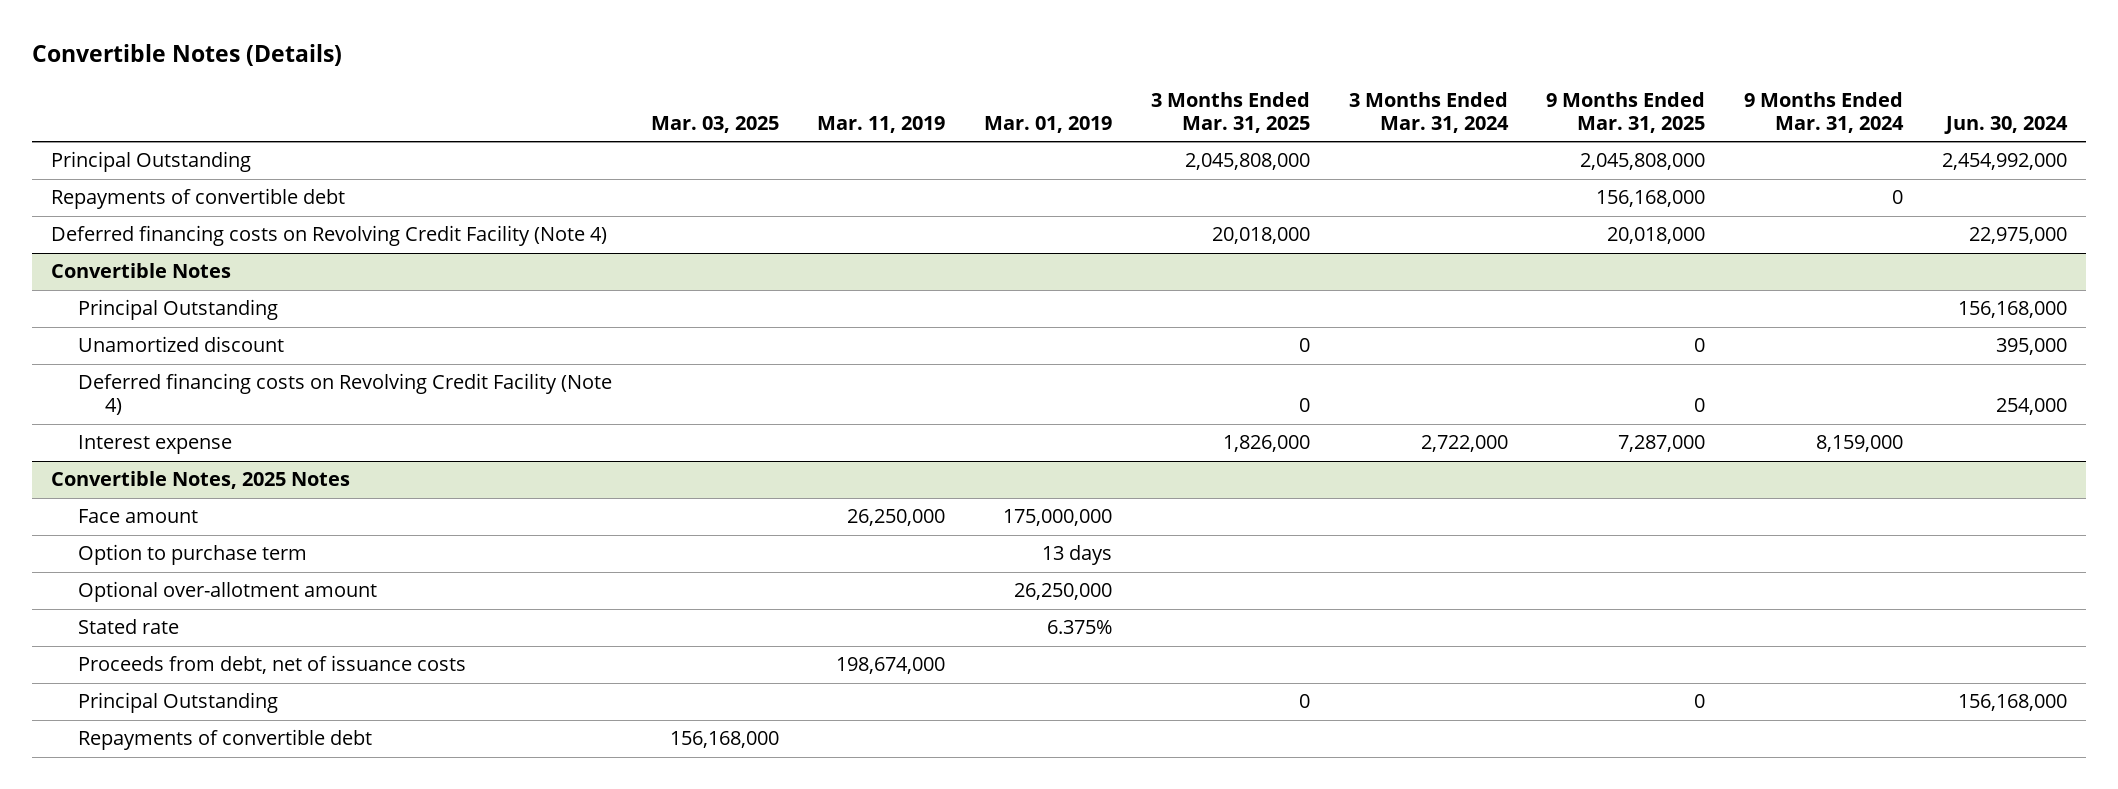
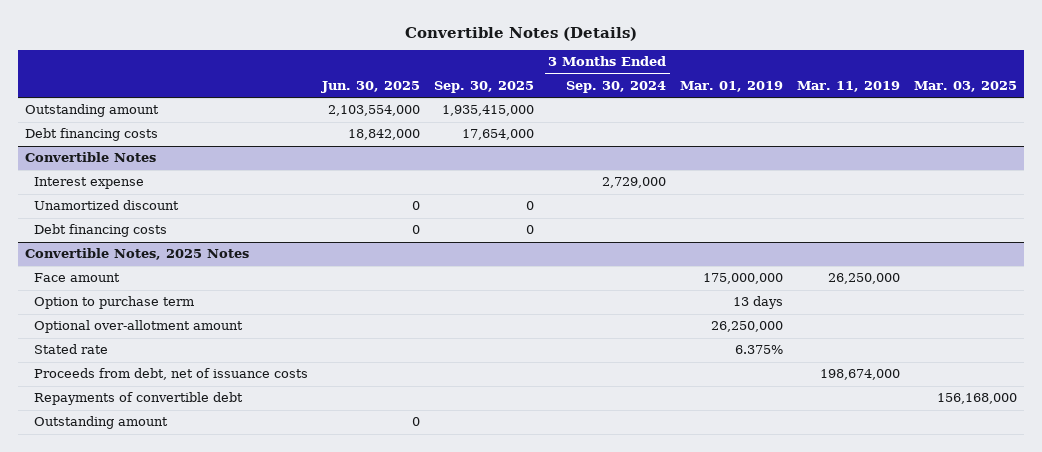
- | Mar. 03, 2025 | Mar. 11, 2019 | Mar. 01, 2019 | 3 Months Ended Mar. 31, 2025 | 3 Months Ended Mar. 31, 2024 | 9 Months Ended Mar. 31, 2025 | 9 Months Ended Mar. 31, 2024 | Jun. 30, 2024
+ | Jun. 30, 2025 | Sep. 30, 2025 | 3 Months Ended Sep. 30, 2024 | Mar. 01, 2019 | Mar. 11, 2019 | Mar. 03, 2025
- Principal Outstanding | | | | 2,045,808,000 | | 2,045,808,000 | | 2,454,992,000
- Repayments of convertible debt | | | | | | 156,168,000 | 0 |
- Deferred financing costs on Revolving Credit Facility (Note 4) | | | | 20,018,000 | | 20,018,000 | | 22,975,000
+ Outstanding amount | 2,103,554,000 | 1,935,415,000 | | | |
+ Debt financing costs | 18,842,000 | 17,654,000 | | | |
@ Convertible Notes
- Principal Outstanding | | | | | | | | 156,168,000
- Deferred financing costs on Revolving Credit Facility (Note 4) | | | | 0 | | 0 | | 254,000
moved down: Unamortized discount | 0 | 0 | | | |
+ Debt financing costs | 0 | 0 | | | |
@ Convertible Notes, 2025 Notes
- Principal Outstanding | | | | 0 | | 0 | | 156,168,000
+ Outstanding amount | 0 | | | | |

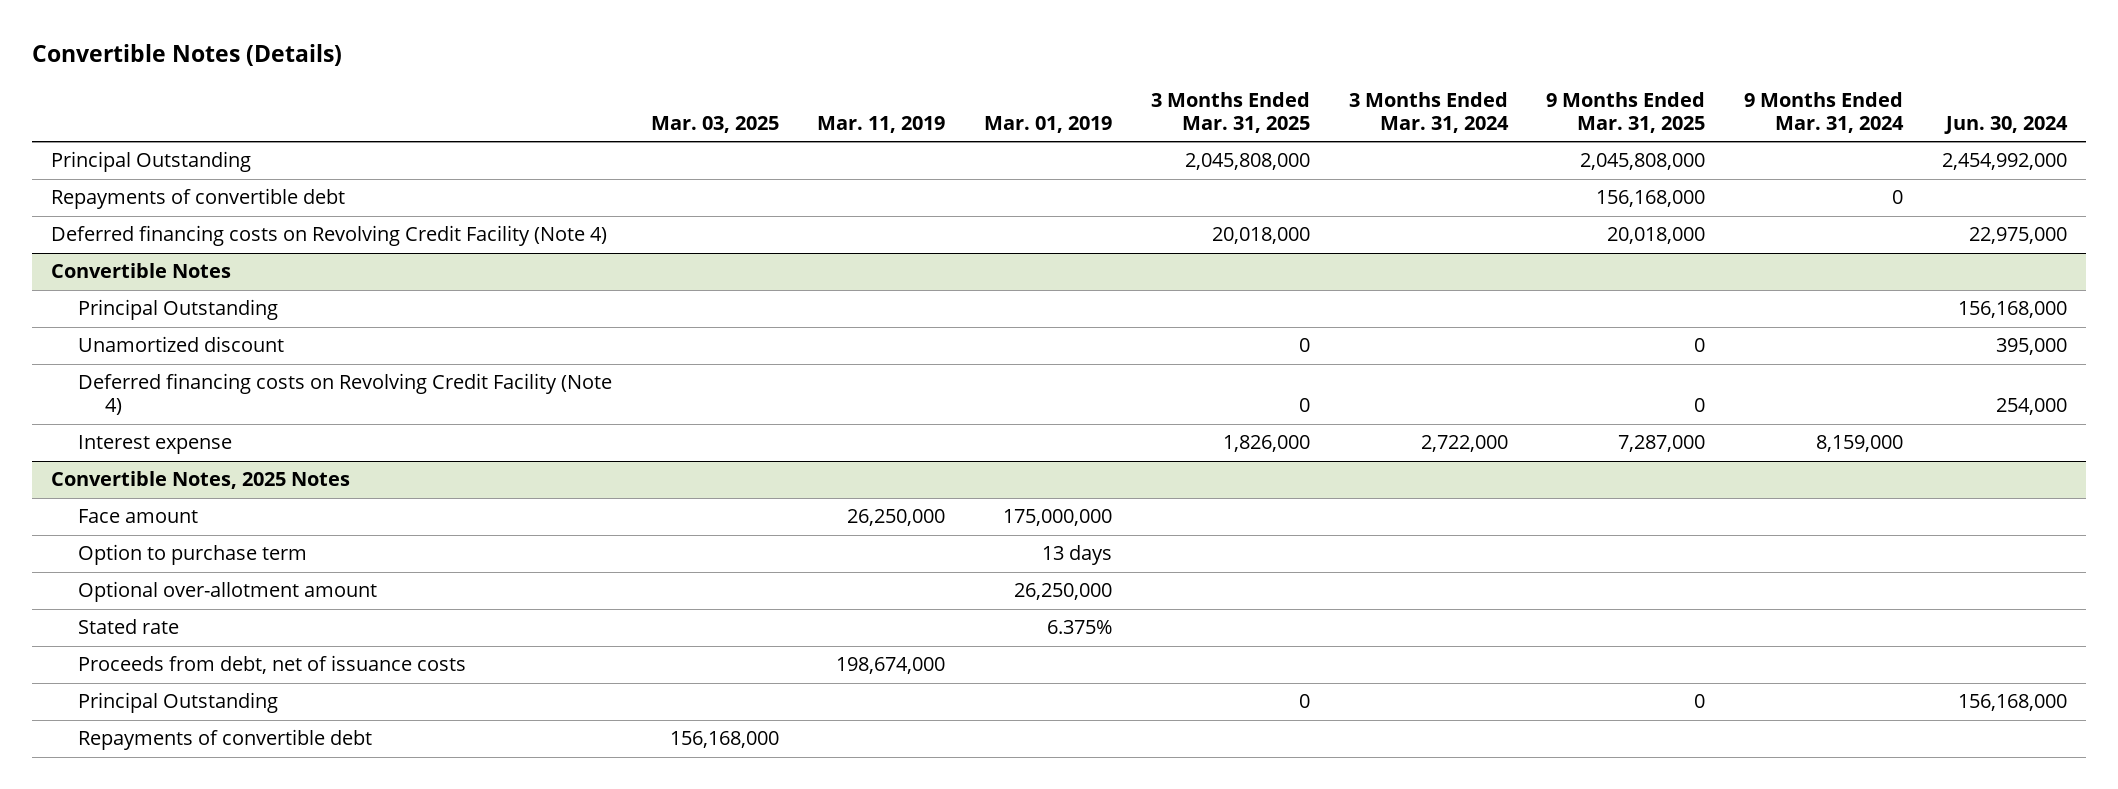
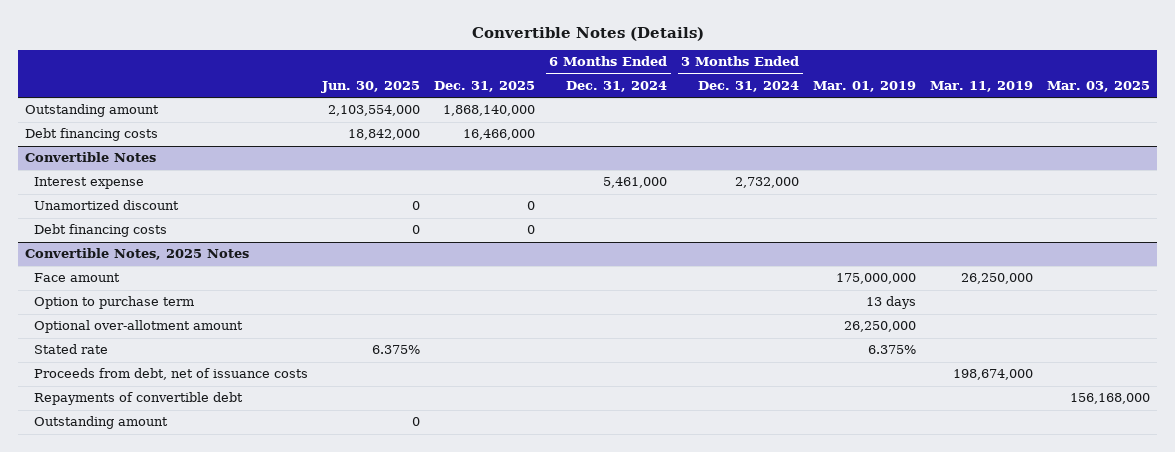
- | Mar. 03, 2025 | Mar. 11, 2019 | Mar. 01, 2019 | 3 Months Ended Mar. 31, 2025 | 3 Months Ended Mar. 31, 2024 | 9 Months Ended Mar. 31, 2025 | 9 Months Ended Mar. 31, 2024 | Jun. 30, 2024
+ | Jun. 30, 2025 | Dec. 31, 2025 | 6 Months Ended Dec. 31, 2024 | 3 Months Ended Dec. 31, 2024 | Mar. 01, 2019 | Mar. 11, 2019 | Mar. 03, 2025
- Principal Outstanding | | | | 2,045,808,000 | | 2,045,808,000 | | 2,454,992,000
- Repayments of convertible debt | | | | | | 156,168,000 | 0 |
- Deferred financing costs on Revolving Credit Facility (Note 4) | | | | 20,018,000 | | 20,018,000 | | 22,975,000
+ Outstanding amount | 2,103,554,000 | 1,868,140,000 | | | | |
+ Debt financing costs | 18,842,000 | 16,466,000 | | | | |
@ Convertible Notes
- Principal Outstanding | | | | | | | | 156,168,000
- Deferred financing costs on Revolving Credit Facility (Note 4) | | | | 0 | | 0 | | 254,000
moved down: Unamortized discount | 0 | 0 | | | | |
+ Debt financing costs | 0 | 0 | | | | |
@ Convertible Notes, 2025 Notes
- Principal Outstanding | | | | 0 | | 0 | | 156,168,000
+ Outstanding amount | 0 | | | | | |

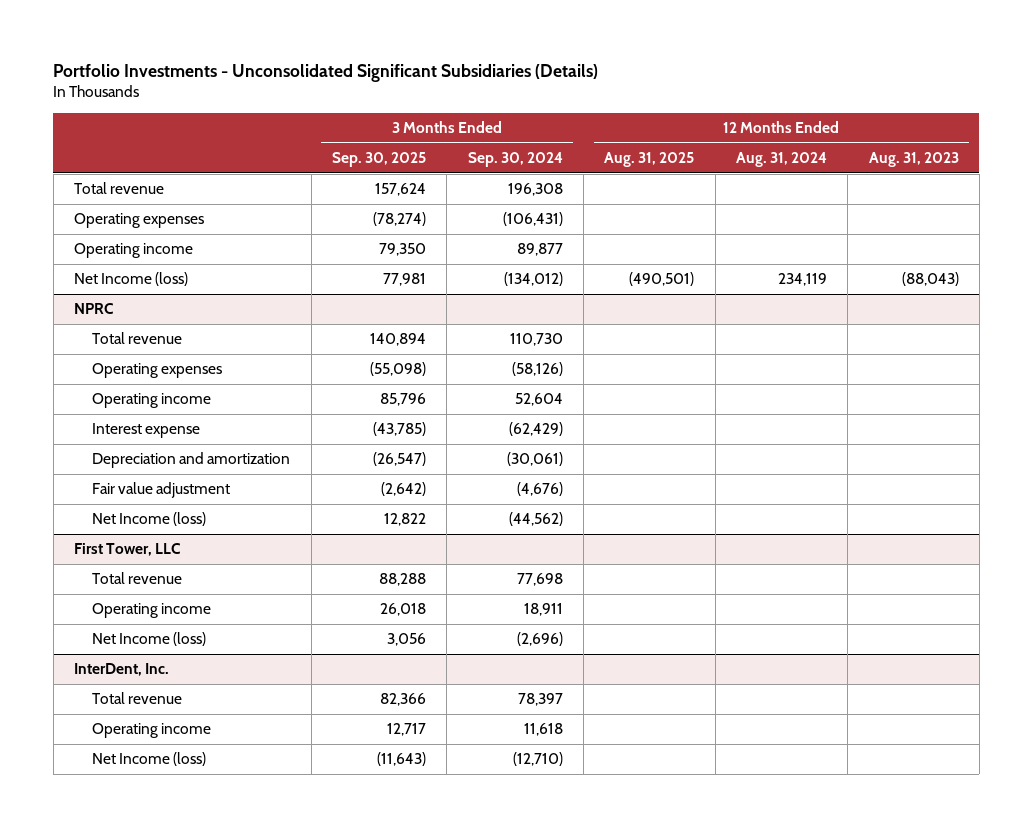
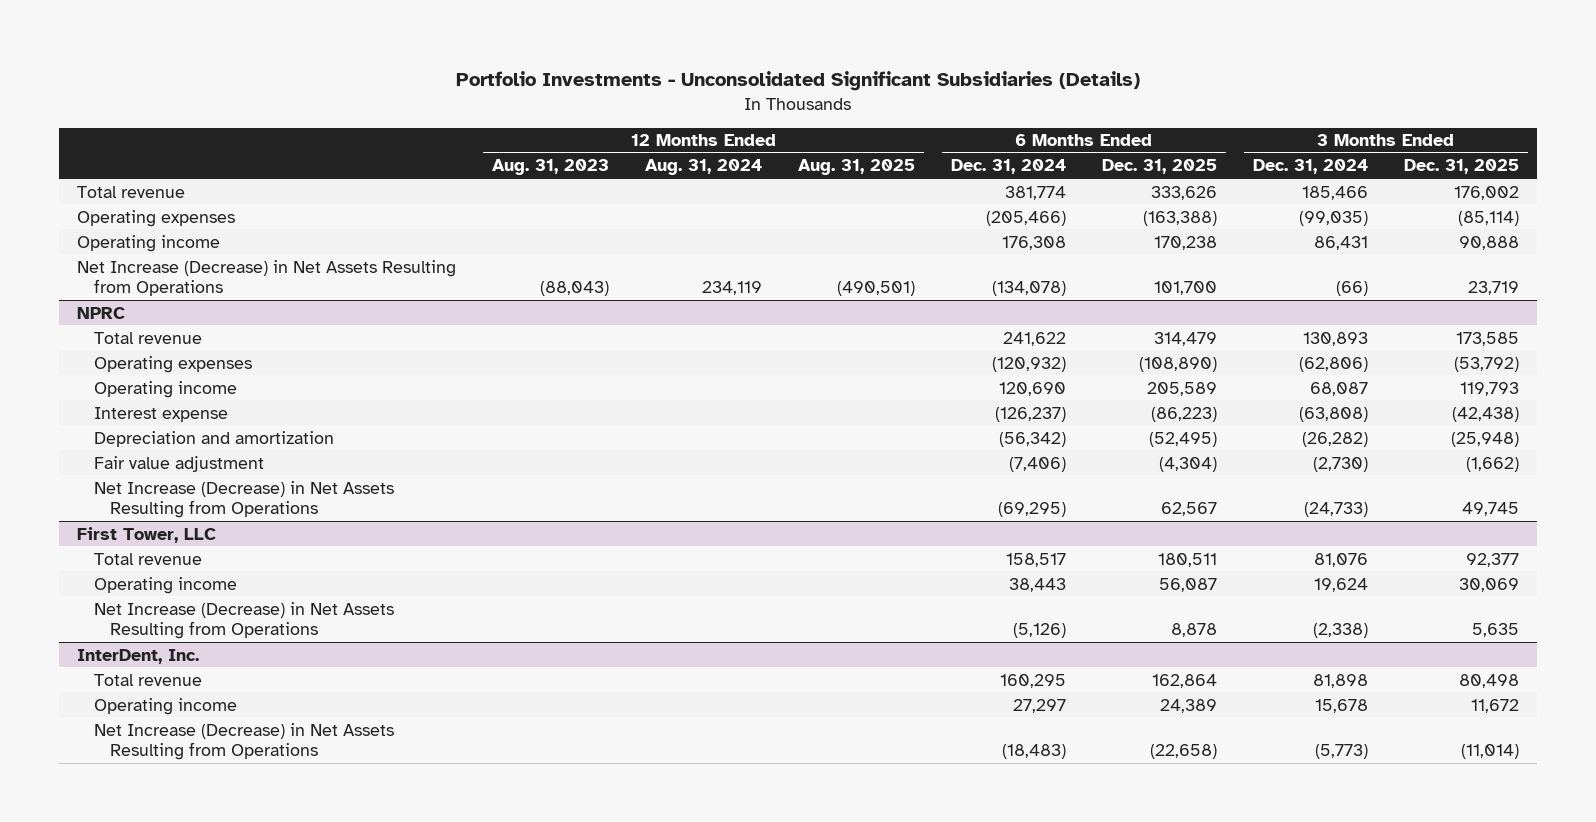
- | 3 Months Ended Sep. 30, 2025 | 3 Months Ended Sep. 30, 2024 | 12 Months Ended Aug. 31, 2025 | 12 Months Ended Aug. 31, 2024 | 12 Months Ended Aug. 31, 2023
+ | 12 Months Ended Aug. 31, 2023 | 12 Months Ended Aug. 31, 2024 | 12 Months Ended Aug. 31, 2025 | 6 Months Ended Dec. 31, 2024 | 6 Months Ended Dec. 31, 2025 | 3 Months Ended Dec. 31, 2024 | 3 Months Ended Dec. 31, 2025
- Net Income (loss) | 77,981 | (134,012) | (490,501) | 234,119 | (88,043)
+ Net Increase (Decrease) in Net Assets Resulting from Operations | (88,043) | 234,119 | (490,501) | (134,078) | 101,700 | (66) | 23,719
@ NPRC
- Net Income (loss) | 12,822 | (44,562) | | |
+ Net Increase (Decrease) in Net Assets Resulting from Operations | | | | (69,295) | 62,567 | (24,733) | 49,745
@ First Tower, LLC
- Net Income (loss) | 3,056 | (2,696) | | |
+ Net Increase (Decrease) in Net Assets Resulting from Operations | | | | (5,126) | 8,878 | (2,338) | 5,635
@ InterDent, Inc.
- Net Income (loss) | (11,643) | (12,710) | | |
+ Net Increase (Decrease) in Net Assets Resulting from Operations | | | | (18,483) | (22,658) | (5,773) | (11,014)

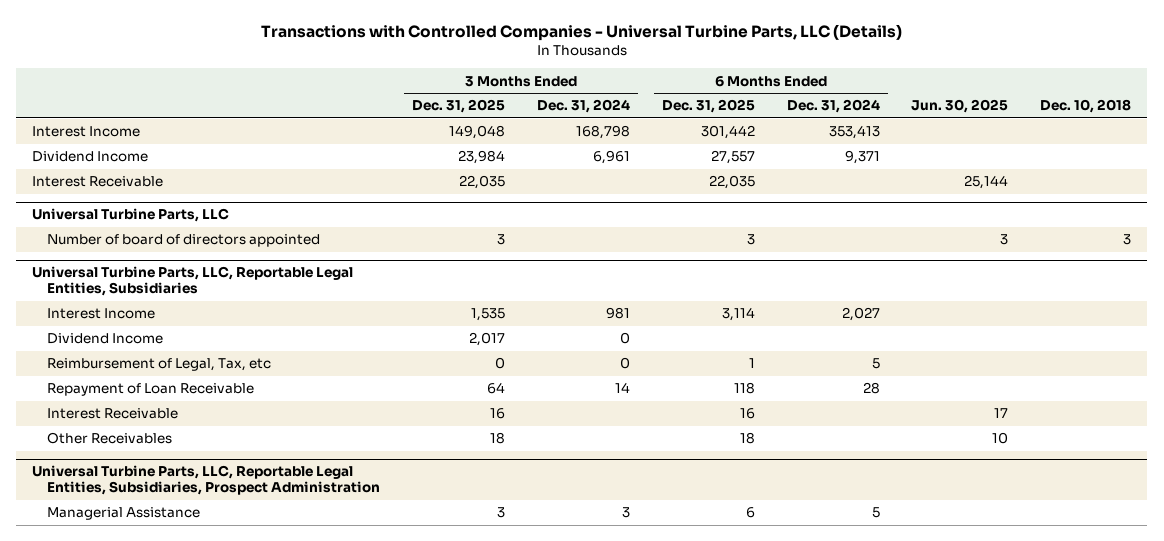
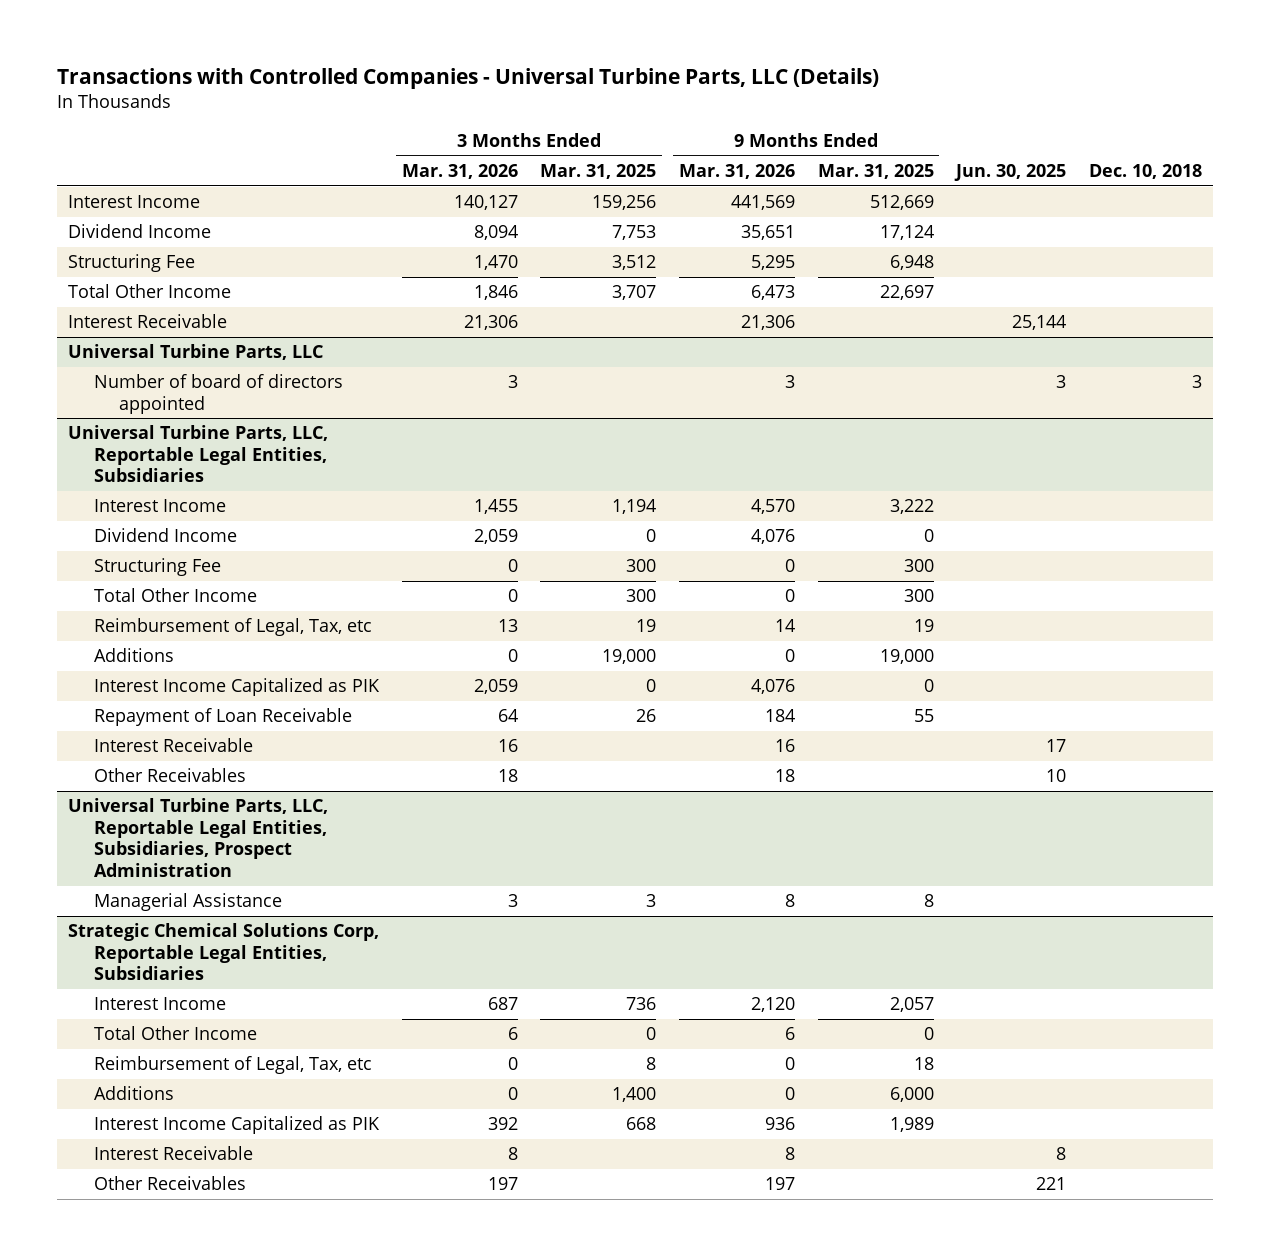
- | 3 Months Ended Dec. 31, 2025 | 3 Months Ended Dec. 31, 2024 | 6 Months Ended Dec. 31, 2025 | 6 Months Ended Dec. 31, 2024 | Jun. 30, 2025 | Dec. 10, 2018
+ | 3 Months Ended Mar. 31, 2026 | 3 Months Ended Mar. 31, 2025 | 9 Months Ended Mar. 31, 2026 | 9 Months Ended Mar. 31, 2025 | Jun. 30, 2025 | Dec. 10, 2018
+ Structuring Fee | 1,470 | 3,512 | 5,295 | 6,948 | |
+ Total Other Income | 1,846 | 3,707 | 6,473 | 22,697 | |
@ Universal Turbine Parts, LLC, Reportable Legal Entities, Subsidiaries
+ Structuring Fee | 0 | 300 | 0 | 300 | |
+ Total Other Income | 0 | 300 | 0 | 300 | |
+ Additions | 0 | 19,000 | 0 | 19,000 | |
+ Interest Income Capitalized as PIK | 2,059 | 0 | 4,076 | 0 | |
+ Strategic Chemical Solutions Corp, Reportable Legal Entities, Subsidiaries
+ Interest Income | 687 | 736 | 2,120 | 2,057 | |
+ Total Other Income | 6 | 0 | 6 | 0 | |
+ Reimbursement of Legal, Tax, etc | 0 | 8 | 0 | 18 | |
+ Additions | 0 | 1,400 | 0 | 6,000 | |
+ Interest Income Capitalized as PIK | 392 | 668 | 936 | 1,989 | |
+ Interest Receivable | 8 | | 8 | | 8 |
+ Other Receivables | 197 | | 197 | | 221 |

